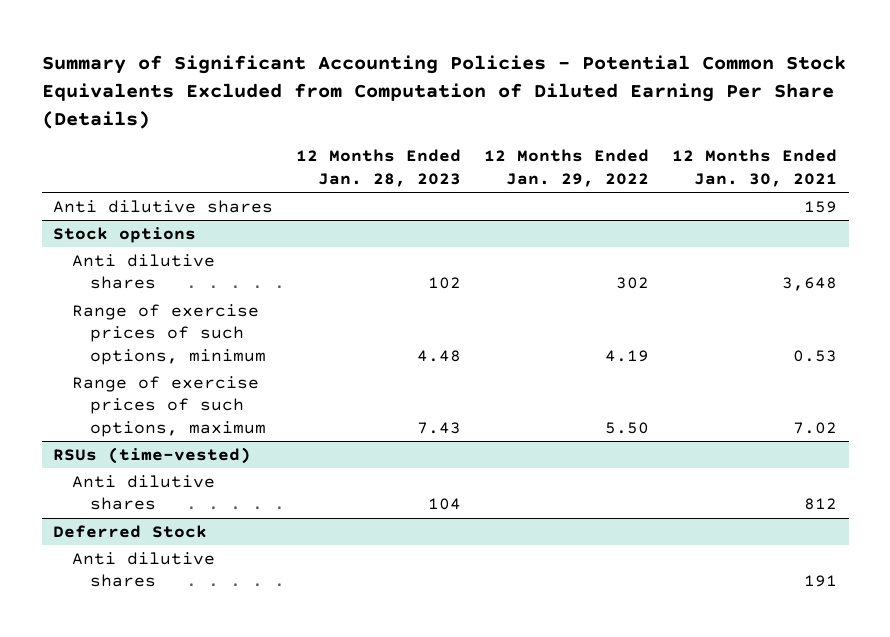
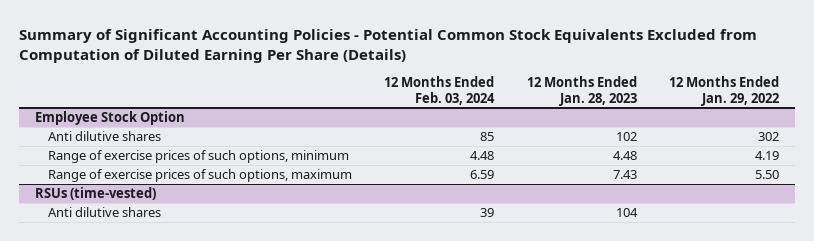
- | 12 Months Ended Jan. 28, 2023 | 12 Months Ended Jan. 29, 2022 | 12 Months Ended Jan. 30, 2021
+ | 12 Months Ended Feb. 03, 2024 | 12 Months Ended Jan. 28, 2023 | 12 Months Ended Jan. 29, 2022
- Anti dilutive shares | | | 159
- Stock options
+ Employee Stock Option
- Deferred Stock
- Anti dilutive shares | | | 191

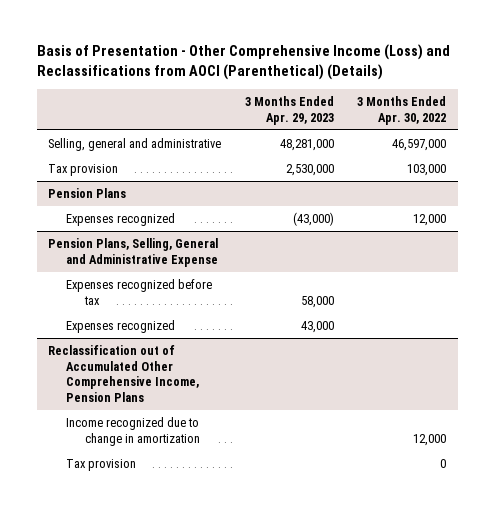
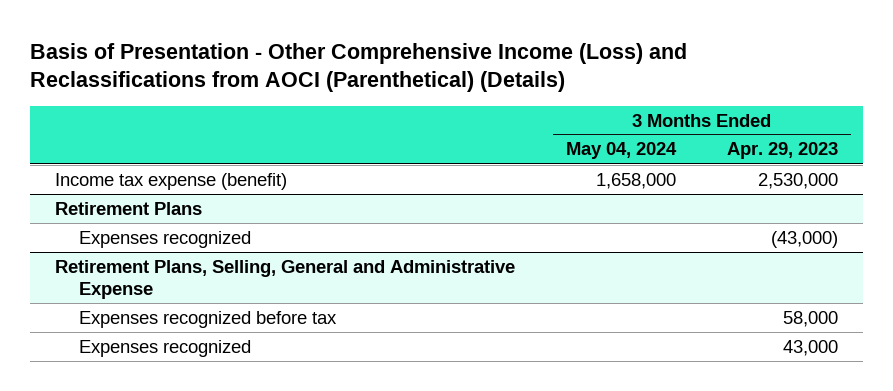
- | 3 Months Ended Apr. 29, 2023 | 3 Months Ended Apr. 30, 2022
+ | 3 Months Ended May 04, 2024 | 3 Months Ended Apr. 29, 2023
- Selling, general and administrative | 48,281,000 | 46,597,000
- Tax provision | 2,530,000 | 103,000
- Pension Plans
+ Income tax expense (benefit) | 1,658,000 | 2,530,000
+ Retirement Plans
- Pension Plans, Selling, General and Administrative Expense
+ Retirement Plans, Selling, General and Administrative Expense
- Reclassification out of Accumulated Other Comprehensive Income, Pension Plans
- Income recognized due to change in amortization | | 12,000
- Tax provision | | 0

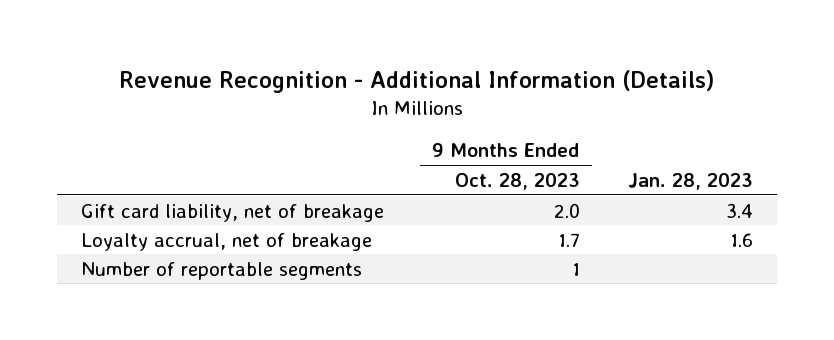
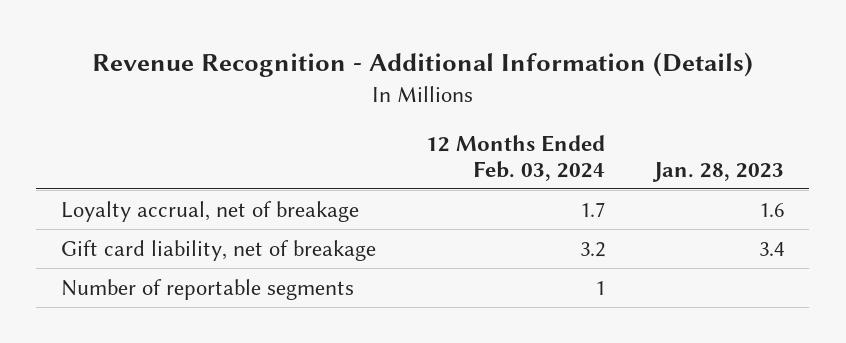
- | 9 Months Ended Oct. 28, 2023 | Jan. 28, 2023
+ | 12 Months Ended Feb. 03, 2024 | Jan. 28, 2023
moved down: Gift card liability, net of breakage | 3.2 | 3.4

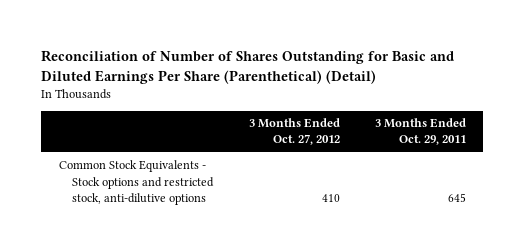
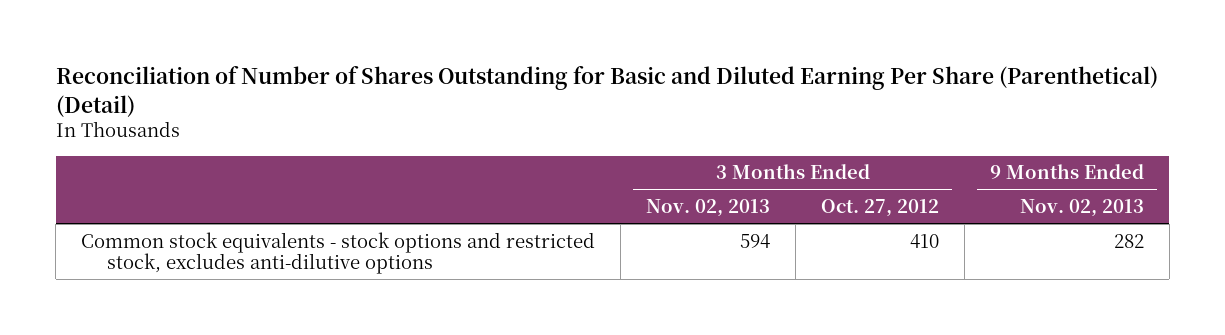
- Reconciliation of Number of Shares Outstanding for Basic and Diluted Earnings Per Share (Parenthetical) (Detail)
+ Reconciliation of Number of Shares Outstanding for Basic and Diluted Earning Per Share (Parenthetical) (Detail)
- | 3 Months Ended Oct. 27, 2012 | 3 Months Ended Oct. 29, 2011
+ | 3 Months Ended Nov. 02, 2013 | 3 Months Ended Oct. 27, 2012 | 9 Months Ended Nov. 02, 2013
- Common Stock Equivalents - Stock options and restricted stock, anti-dilutive options | 410 | 645
+ Common stock equivalents - stock options and restricted stock, excludes anti-dilutive options | 594 | 410 | 282

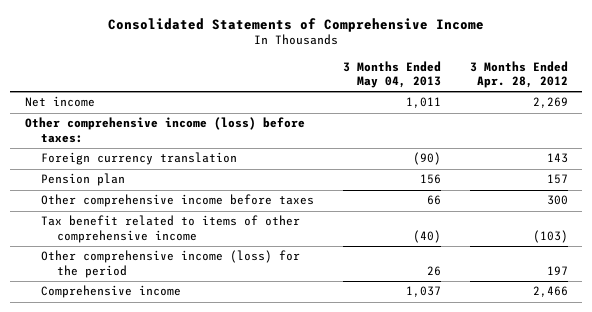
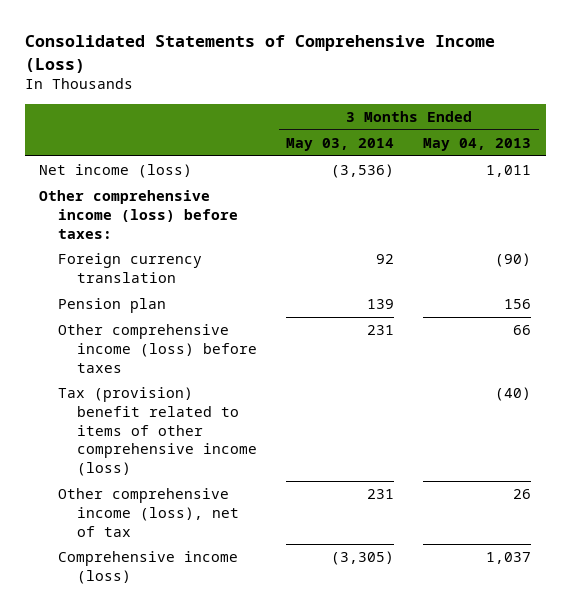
- Consolidated Statements of Comprehensive Income
+ Consolidated Statements of Comprehensive Income (Loss)
- | 3 Months Ended May 04, 2013 | 3 Months Ended Apr. 28, 2012
+ | 3 Months Ended May 03, 2014 | 3 Months Ended May 04, 2013
- Net income | 1,011 | 2,269
+ Net income (loss) | (3,536) | 1,011
- Other comprehensive income before taxes | 66 | 300
- Tax benefit related to items of other comprehensive income | (40) | (103)
- Other comprehensive income (loss) for the period | 26 | 197
- Comprehensive income | 1,037 | 2,466
+ Other comprehensive income (loss) before taxes | 231 | 66
+ Tax (provision) benefit related to items of other comprehensive income (loss) | | (40)
+ Other comprehensive income (loss), net of tax | 231 | 26
+ Comprehensive income (loss) | (3,305) | 1,037

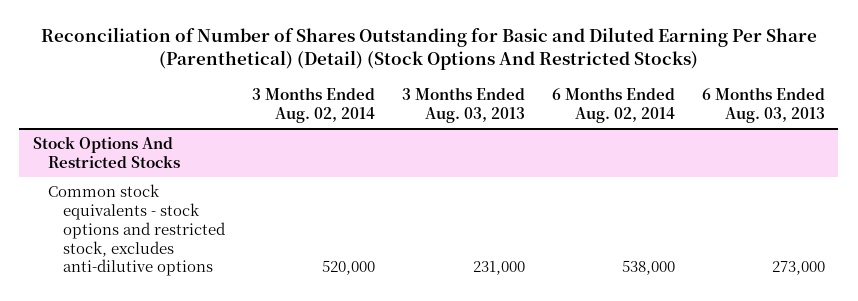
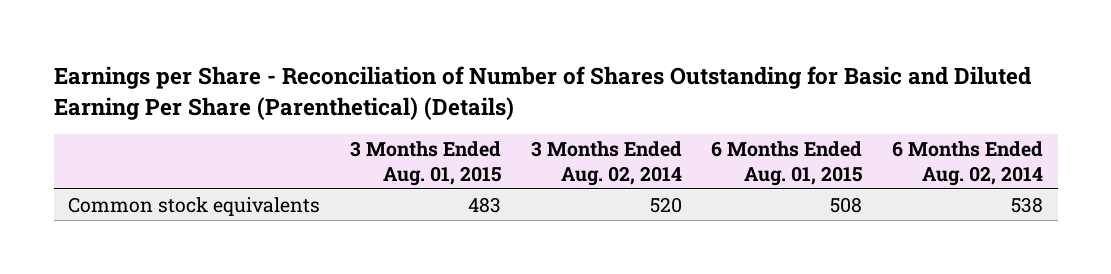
- Reconciliation of Number of Shares Outstanding for Basic and Diluted Earning Per Share (Parenthetical) (Detail) (Stock Options And Restricted Stocks)
+ Earnings per Share - Reconciliation of Number of Shares Outstanding for Basic and Diluted Earning Per Share (Parenthetical) (Details)
- | 3 Months Ended Aug. 02, 2014 | 3 Months Ended Aug. 03, 2013 | 6 Months Ended Aug. 02, 2014 | 6 Months Ended Aug. 03, 2013
+ | 3 Months Ended Aug. 01, 2015 | 3 Months Ended Aug. 02, 2014 | 6 Months Ended Aug. 01, 2015 | 6 Months Ended Aug. 02, 2014
- Stock Options And Restricted Stocks
- Common stock equivalents - stock options and restricted stock, excludes anti-dilutive options | 520,000 | 231,000 | 538,000 | 273,000
+ Common stock equivalents | 483 | 520 | 508 | 538

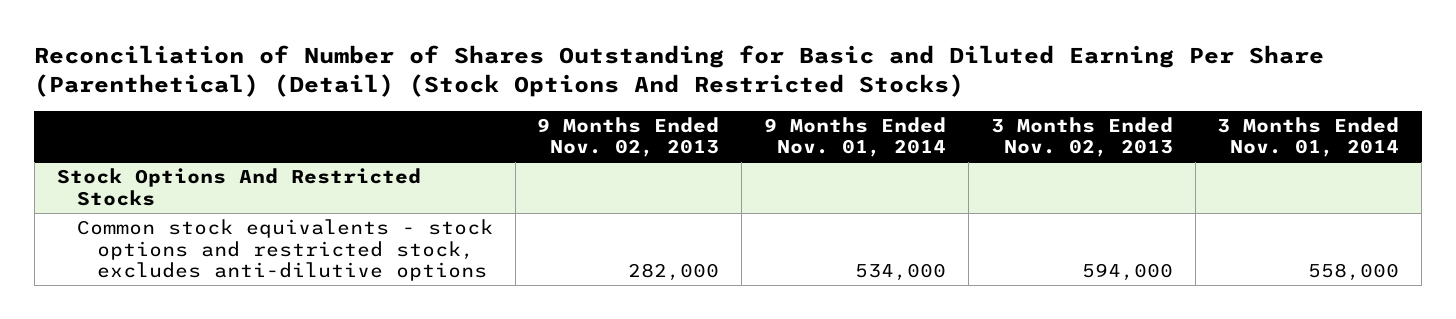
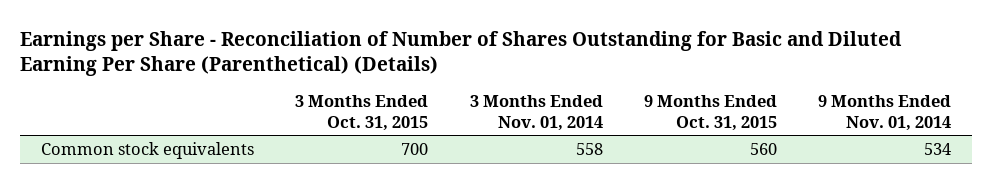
- Reconciliation of Number of Shares Outstanding for Basic and Diluted Earning Per Share (Parenthetical) (Detail) (Stock Options And Restricted Stocks)
+ Earnings per Share - Reconciliation of Number of Shares Outstanding for Basic and Diluted Earning Per Share (Parenthetical) (Details)
- | 9 Months Ended Nov. 02, 2013 | 9 Months Ended Nov. 01, 2014 | 3 Months Ended Nov. 02, 2013 | 3 Months Ended Nov. 01, 2014
+ | 3 Months Ended Oct. 31, 2015 | 3 Months Ended Nov. 01, 2014 | 9 Months Ended Oct. 31, 2015 | 9 Months Ended Nov. 01, 2014
- Stock Options And Restricted Stocks
- Common stock equivalents - stock options and restricted stock, excludes anti-dilutive options | 282,000 | 534,000 | 594,000 | 558,000
+ Common stock equivalents | 700 | 558 | 560 | 534

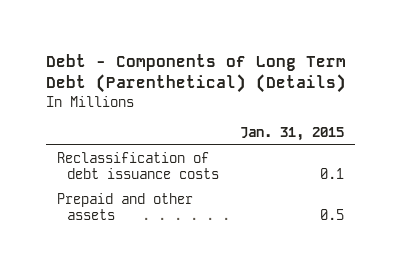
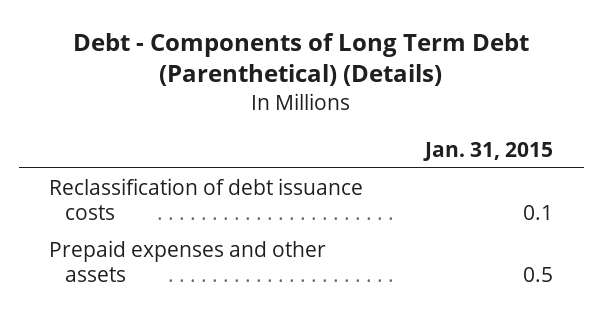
- Prepaid and other assets | 0.5
+ Prepaid expenses and other assets | 0.5

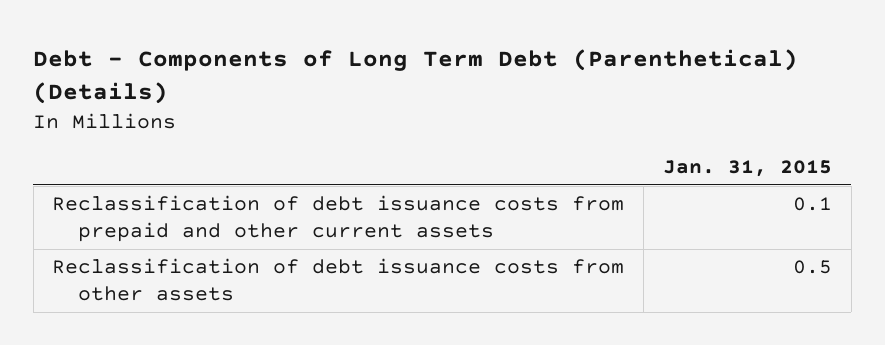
- Reclassification of debt issuance costs | 0.1
- Prepaid expenses and other assets | 0.5
+ Reclassification of debt issuance costs from prepaid and other current assets | 0.1
+ Reclassification of debt issuance costs from other assets | 0.5

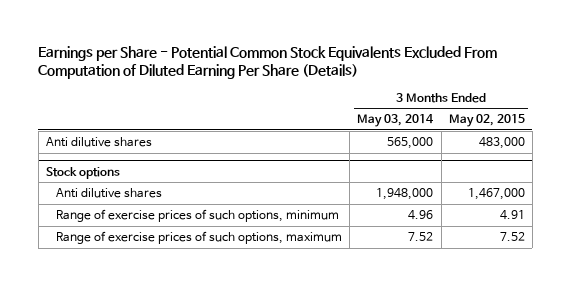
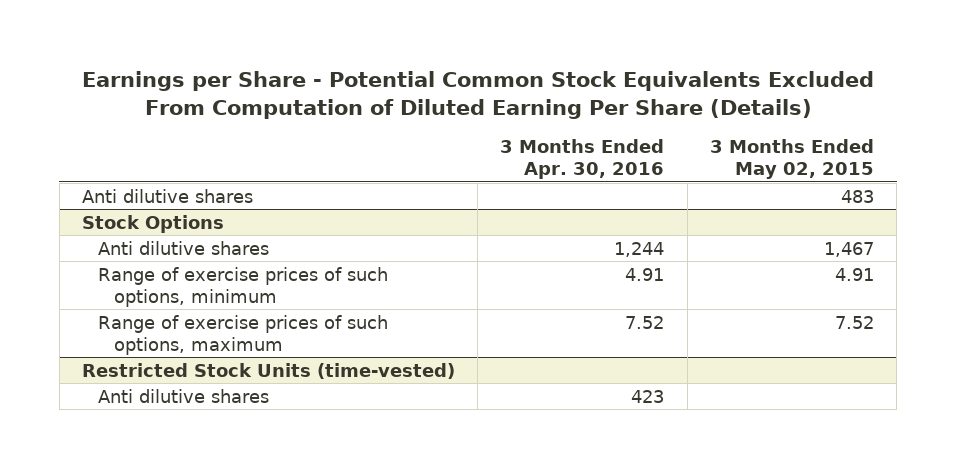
- | 3 Months Ended May 03, 2014 | 3 Months Ended May 02, 2015
+ | 3 Months Ended Apr. 30, 2016 | 3 Months Ended May 02, 2015
- Anti dilutive shares | 565,000 | 483,000
- Stock options
- Anti dilutive shares | 1,948,000 | 1,467,000
+ Anti dilutive shares | | 483
+ Stock Options
+ Anti dilutive shares | 1,244 | 1,467
+ Restricted Stock Units (time-vested)
+ Anti dilutive shares | 423 |

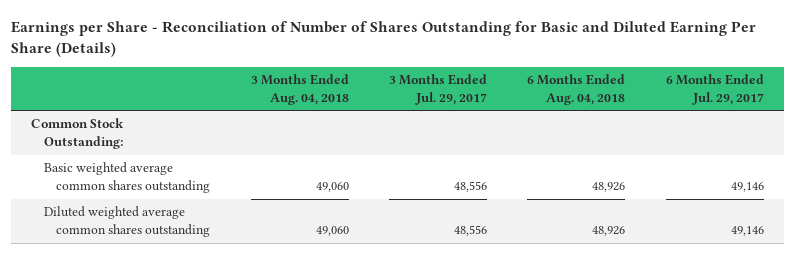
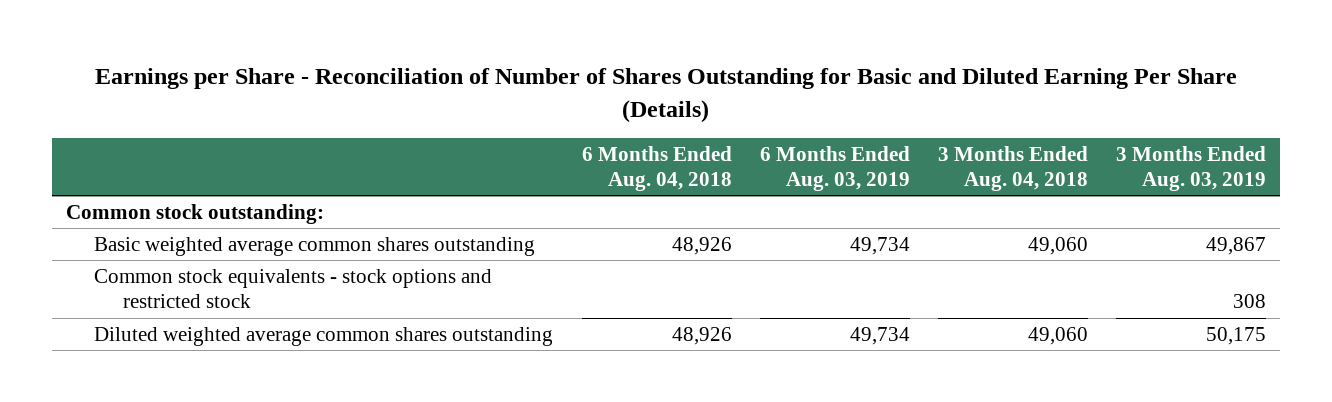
- | 3 Months Ended Aug. 04, 2018 | 3 Months Ended Jul. 29, 2017 | 6 Months Ended Aug. 04, 2018 | 6 Months Ended Jul. 29, 2017
+ | 6 Months Ended Aug. 04, 2018 | 6 Months Ended Aug. 03, 2019 | 3 Months Ended Aug. 04, 2018 | 3 Months Ended Aug. 03, 2019
- Common Stock Outstanding:
+ Common stock outstanding:
+ Common stock equivalents - stock options and restricted stock | | | | 308

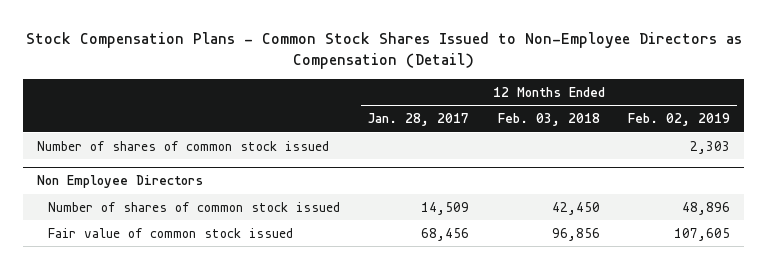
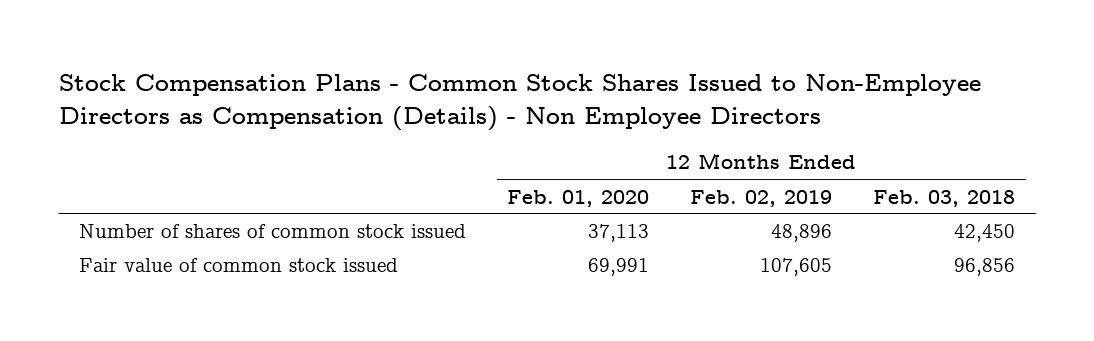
- Stock Compensation Plans - Common Stock Shares Issued to Non-Employee Directors as Compensation (Detail)
+ Stock Compensation Plans - Common Stock Shares Issued to Non-Employee Directors as Compensation (Details) - Non Employee Directors
- | 12 Months Ended Jan. 28, 2017 | 12 Months Ended Feb. 03, 2018 | 12 Months Ended Feb. 02, 2019
+ | 12 Months Ended Feb. 01, 2020 | 12 Months Ended Feb. 02, 2019 | 12 Months Ended Feb. 03, 2018
- Number of shares of common stock issued | | | 2,303
- Non Employee Directors

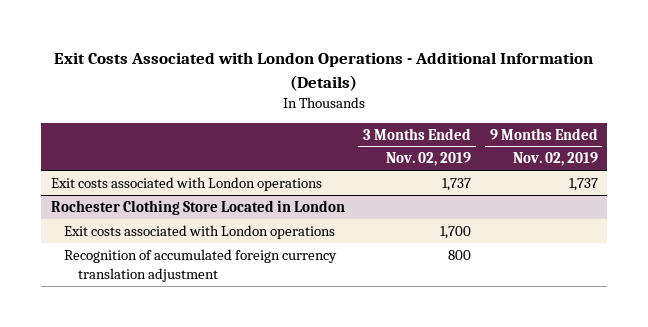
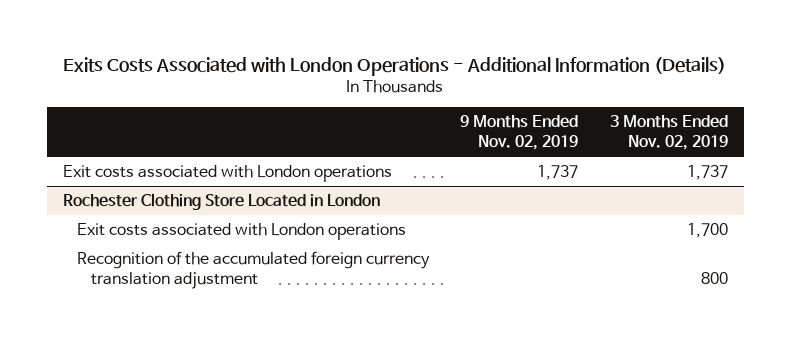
- Exit Costs Associated with London Operations - Additional Information (Details)
+ Exits Costs Associated with London Operations - Additional Information (Details)
- | 3 Months Ended Nov. 02, 2019 | 9 Months Ended Nov. 02, 2019
+ | 9 Months Ended Nov. 02, 2019 | 3 Months Ended Nov. 02, 2019
@ Rochester Clothing Store Located in London
- Recognition of accumulated foreign currency translation adjustment | 800 |
+ Recognition of the accumulated foreign currency translation adjustment | | 800

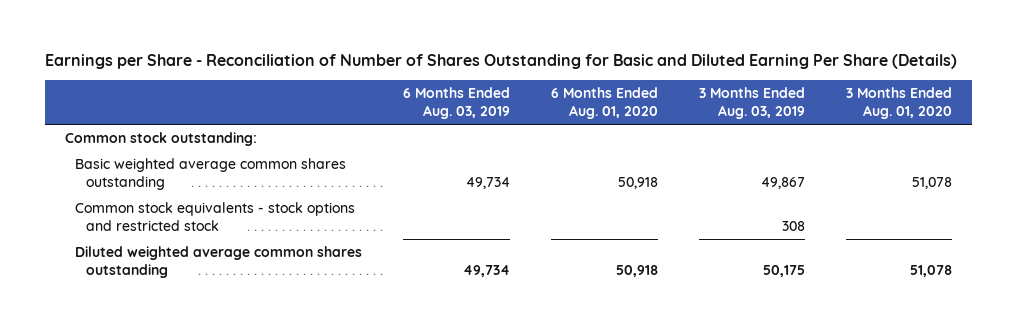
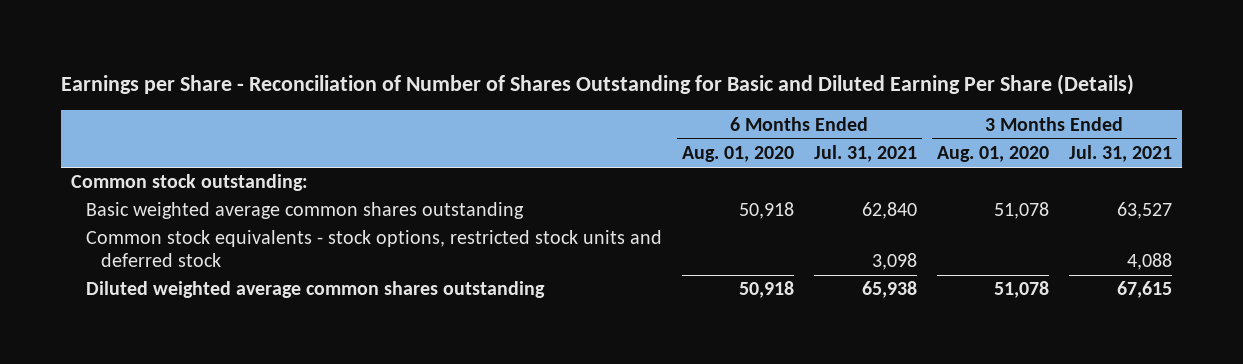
- | 6 Months Ended Aug. 03, 2019 | 6 Months Ended Aug. 01, 2020 | 3 Months Ended Aug. 03, 2019 | 3 Months Ended Aug. 01, 2020
+ | 6 Months Ended Aug. 01, 2020 | 6 Months Ended Jul. 31, 2021 | 3 Months Ended Aug. 01, 2020 | 3 Months Ended Jul. 31, 2021
- Common stock equivalents - stock options and restricted stock | | | 308 |
+ Common stock equivalents - stock options, restricted stock units and deferred stock | | 3,098 | | 4,088

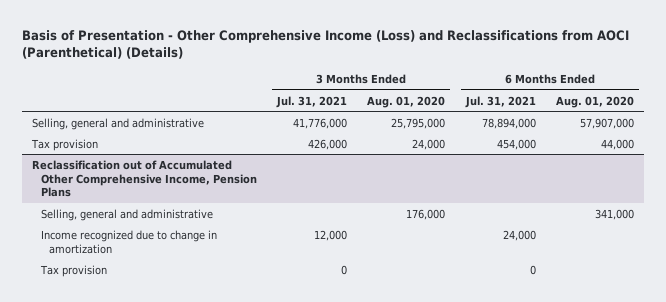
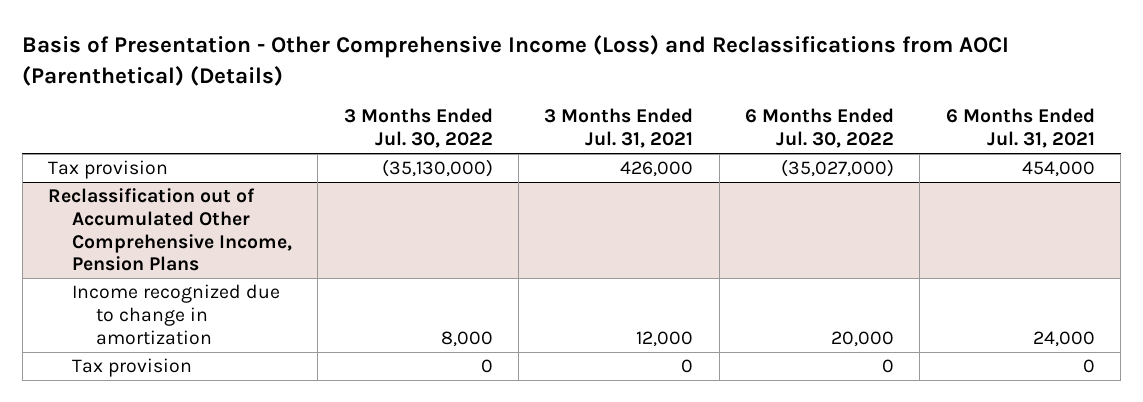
- | 3 Months Ended Jul. 31, 2021 | 3 Months Ended Aug. 01, 2020 | 6 Months Ended Jul. 31, 2021 | 6 Months Ended Aug. 01, 2020
+ | 3 Months Ended Jul. 30, 2022 | 3 Months Ended Jul. 31, 2021 | 6 Months Ended Jul. 30, 2022 | 6 Months Ended Jul. 31, 2021
- Selling, general and administrative | 41,776,000 | 25,795,000 | 78,894,000 | 57,907,000
@ Reclassification out of Accumulated Other Comprehensive Income, Pension Plans
- Selling, general and administrative | | 176,000 | | 341,000

